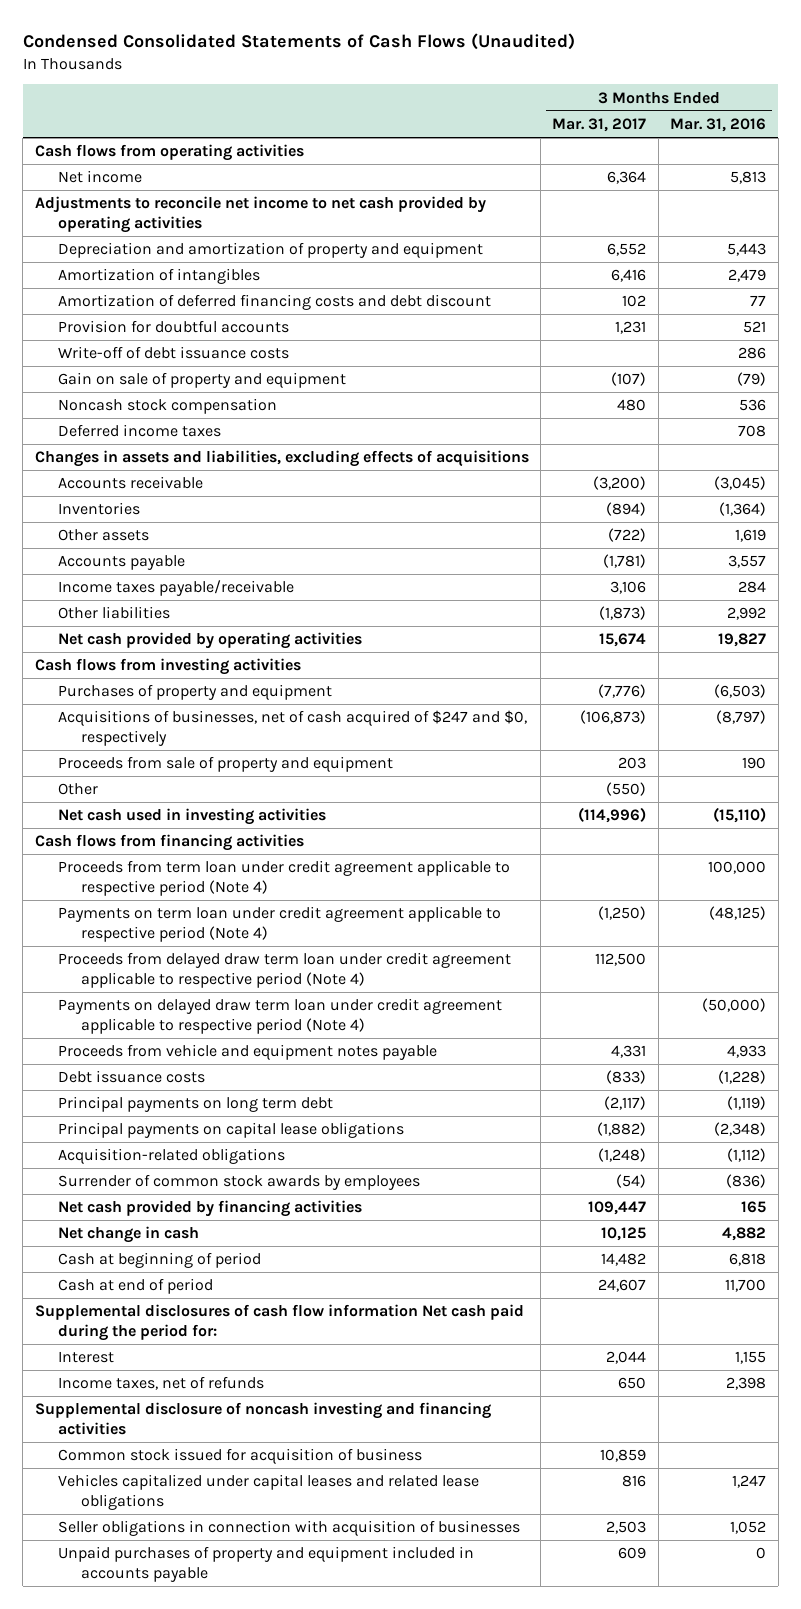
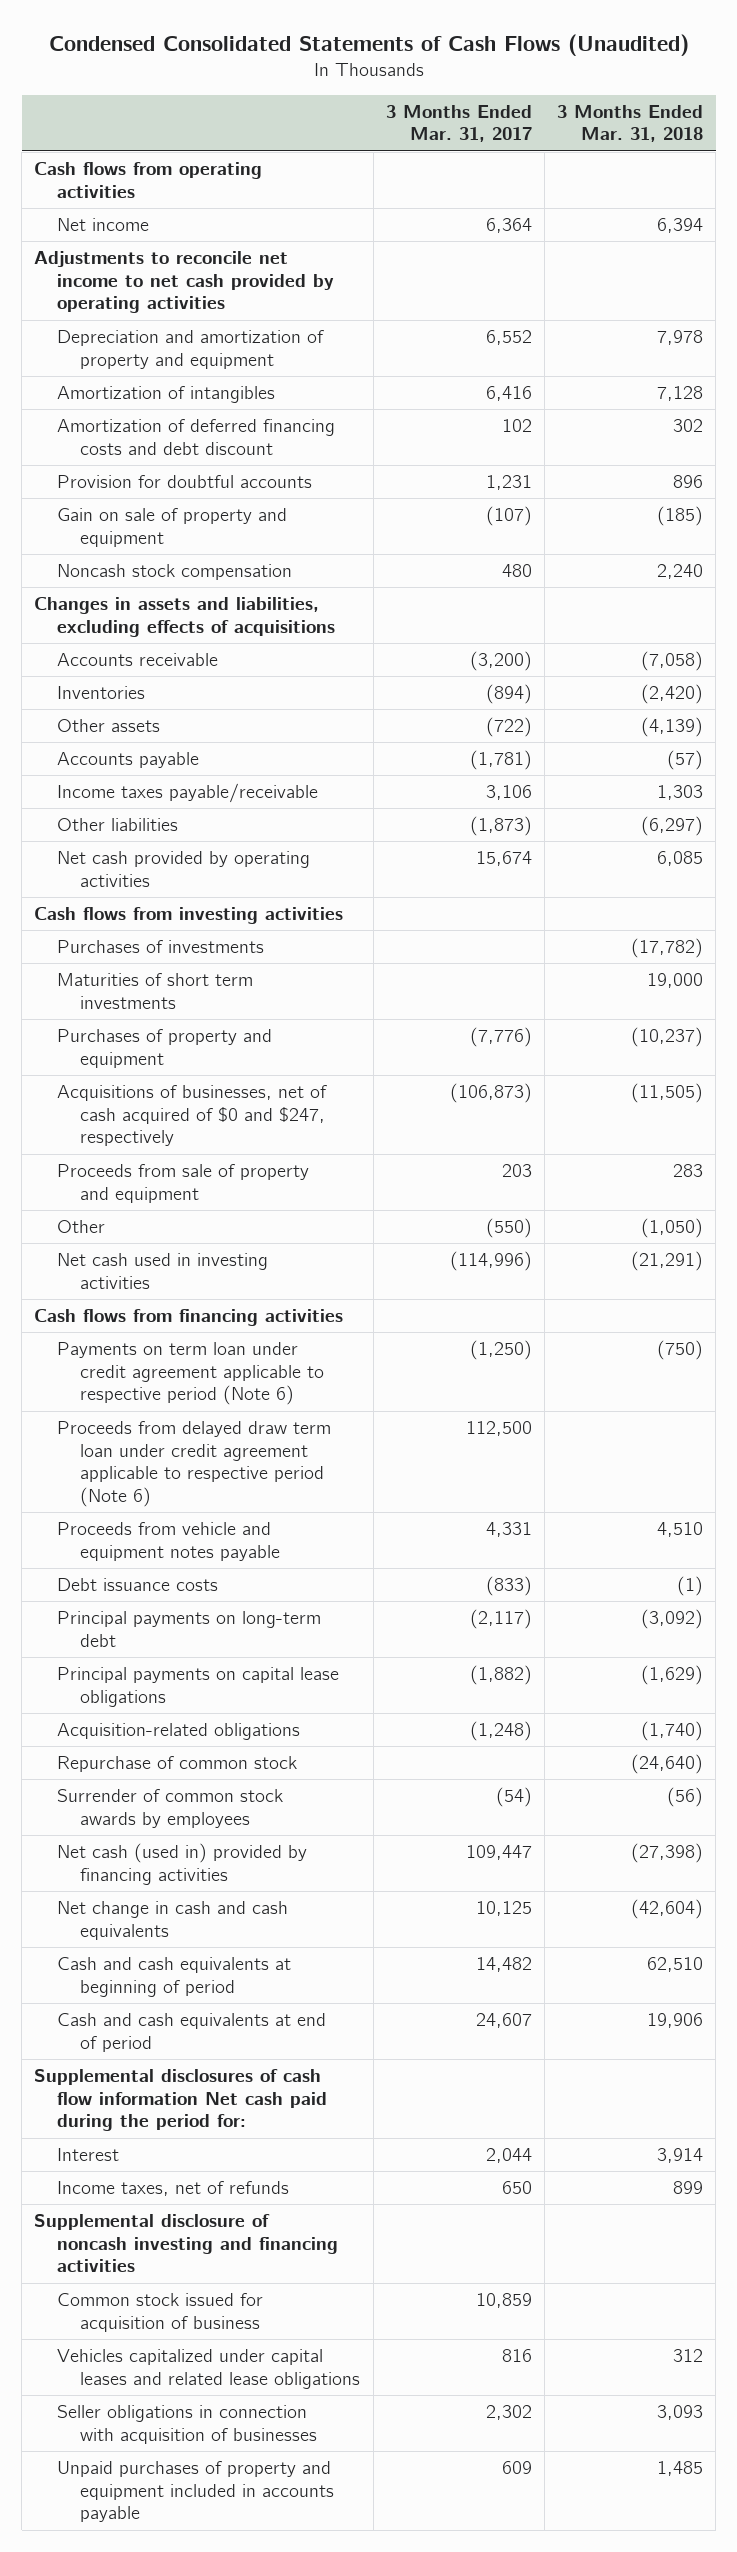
- | 3 Months Ended Mar. 31, 2017 | 3 Months Ended Mar. 31, 2016
+ | 3 Months Ended Mar. 31, 2017 | 3 Months Ended Mar. 31, 2018
- Write-off of debt issuance costs | | 286
- Deferred income taxes | | 708
+ Purchases of investments | | (17,782)
+ Maturities of short term investments | | 19,000
- Acquisitions of businesses, net of cash acquired of $247 and $0, respectively | (106,873) | (8,797)
+ Acquisitions of businesses, net of cash acquired of $0 and $247, respectively | (106,873) | (11,505)
- Proceeds from term loan under credit agreement applicable to respective period (Note 4) | | 100,000
- Payments on term loan under credit agreement applicable to respective period (Note 4) | (1,250) | (48,125)
- Proceeds from delayed draw term loan under credit agreement applicable to respective period (Note 4) | 112,500 |
- Payments on delayed draw term loan under credit agreement applicable to respective period (Note 4) | | (50,000)
+ Payments on term loan under credit agreement applicable to respective period (Note 6) | (1,250) | (750)
+ Proceeds from delayed draw term loan under credit agreement applicable to respective period (Note 6) | 112,500 |
- Principal payments on long term debt | (2,117) | (1,119)
+ Principal payments on long-term debt | (2,117) | (3,092)
+ Repurchase of common stock | | (24,640)
- Net cash provided by financing activities | 109,447 | 165
- Net change in cash | 10,125 | 4,882
- Cash at beginning of period | 14,482 | 6,818
- Cash at end of period | 24,607 | 11,700
+ Net cash (used in) provided by financing activities | 109,447 | (27,398)
+ Net change in cash and cash equivalents | 10,125 | (42,604)
+ Cash and cash equivalents at beginning of period | 14,482 | 62,510
+ Cash and cash equivalents at end of period | 24,607 | 19,906
- Seller obligations in connection with acquisition of businesses | 2,503 | 1,052
+ Seller obligations in connection with acquisition of businesses | 2,302 | 3,093

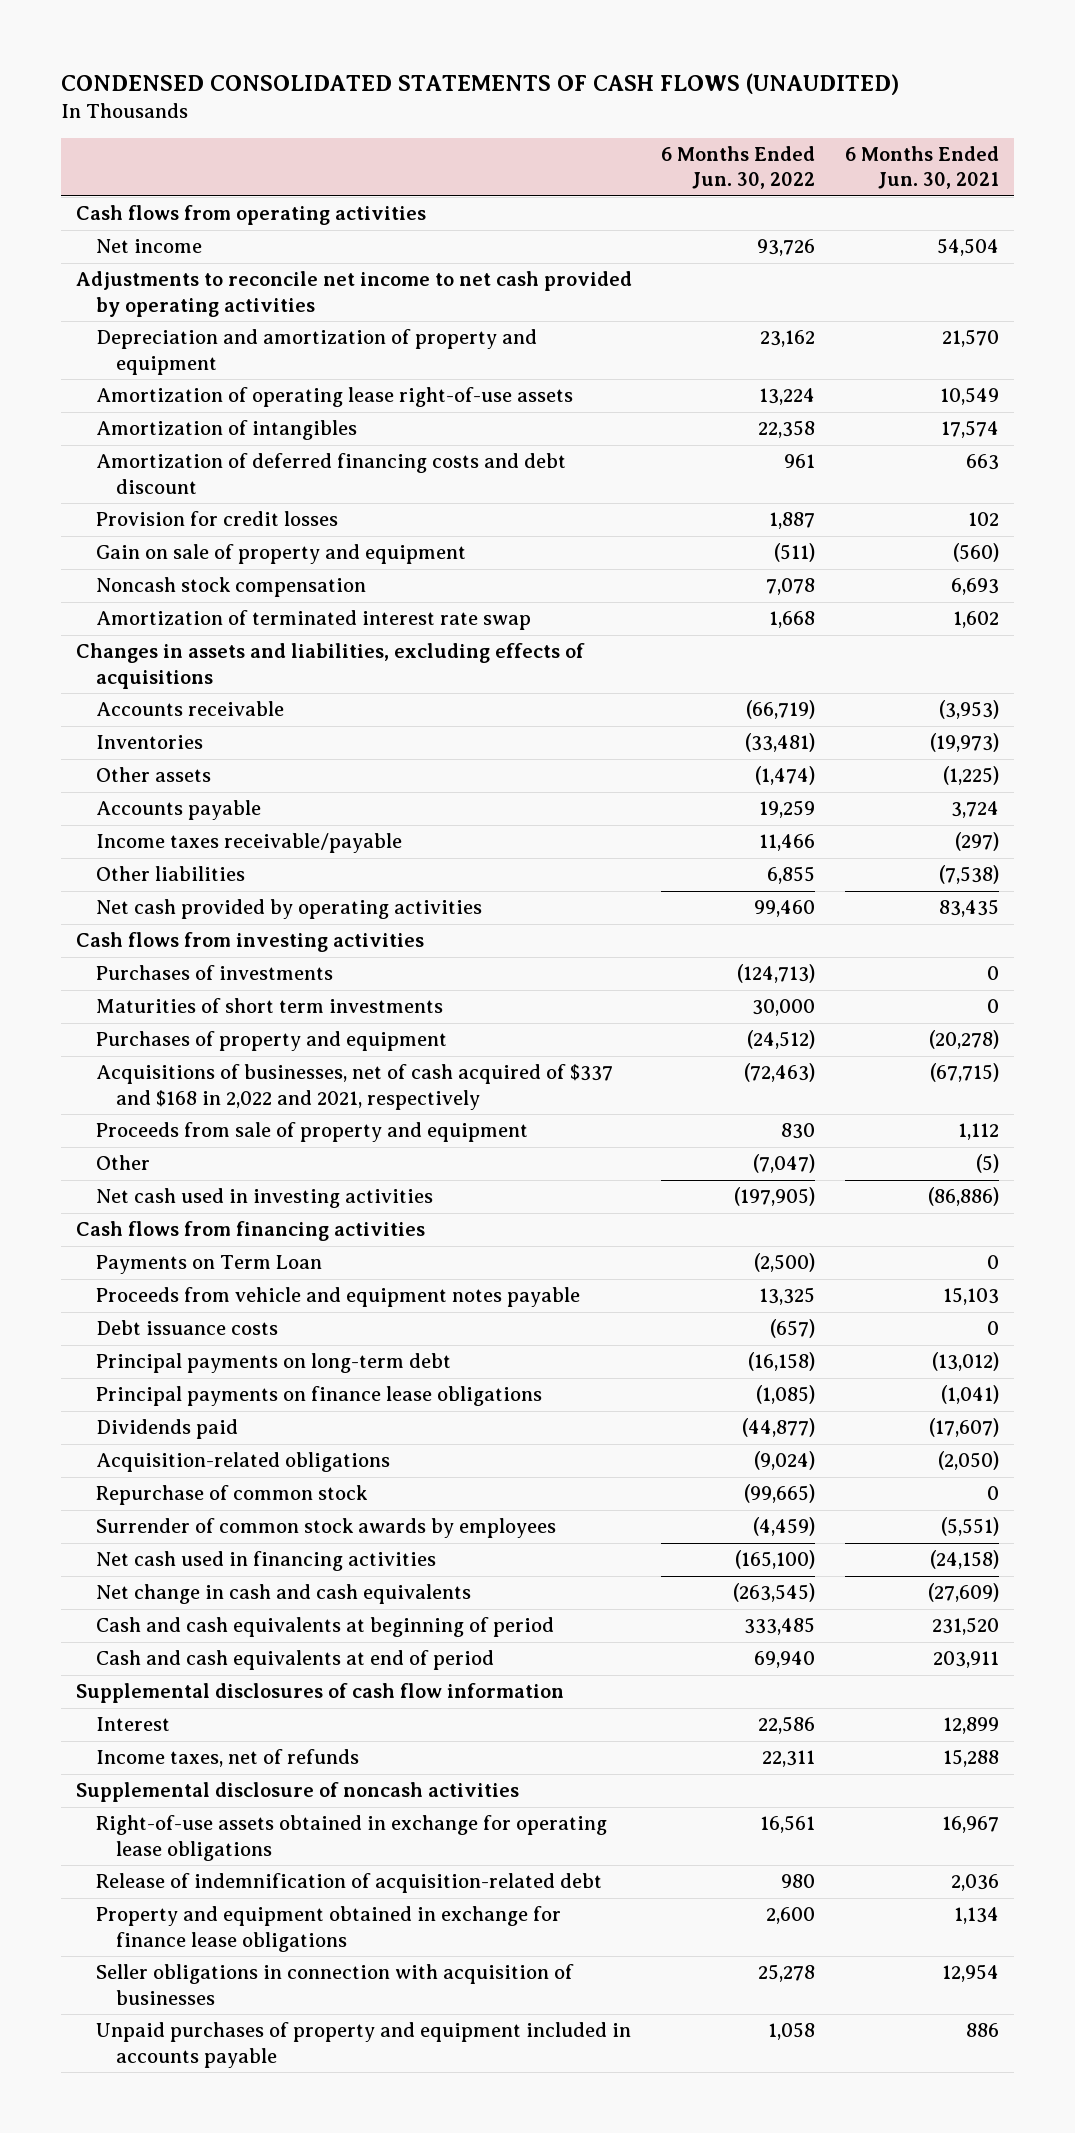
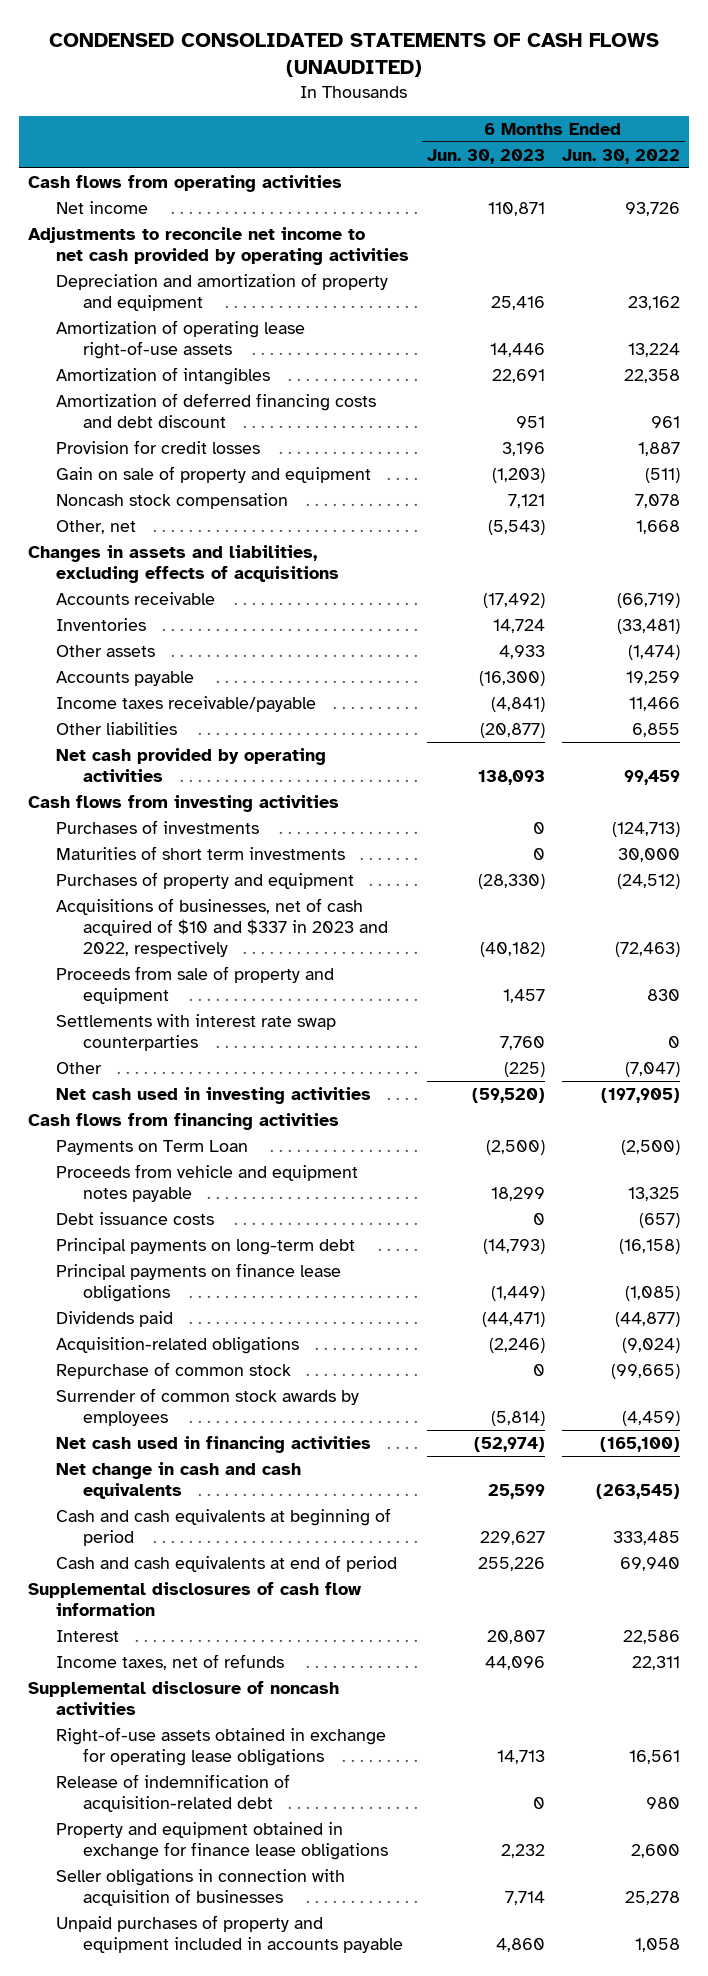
- | 6 Months Ended Jun. 30, 2022 | 6 Months Ended Jun. 30, 2021
+ | 6 Months Ended Jun. 30, 2023 | 6 Months Ended Jun. 30, 2022
- Amortization of terminated interest rate swap | 1,668 | 1,602
+ Other, net | (5,543) | 1,668
- Net cash provided by operating activities | 99,460 | 83,435
+ Net cash provided by operating activities | 138,093 | 99,459
- Acquisitions of businesses, net of cash acquired of $337 and $168 in 2,022 and 2021, respectively | (72,463) | (67,715)
+ Acquisitions of businesses, net of cash acquired of $10 and $337 in 2023 and 2022, respectively | (40,182) | (72,463)
+ Settlements with interest rate swap counterparties | 7,760 | 0

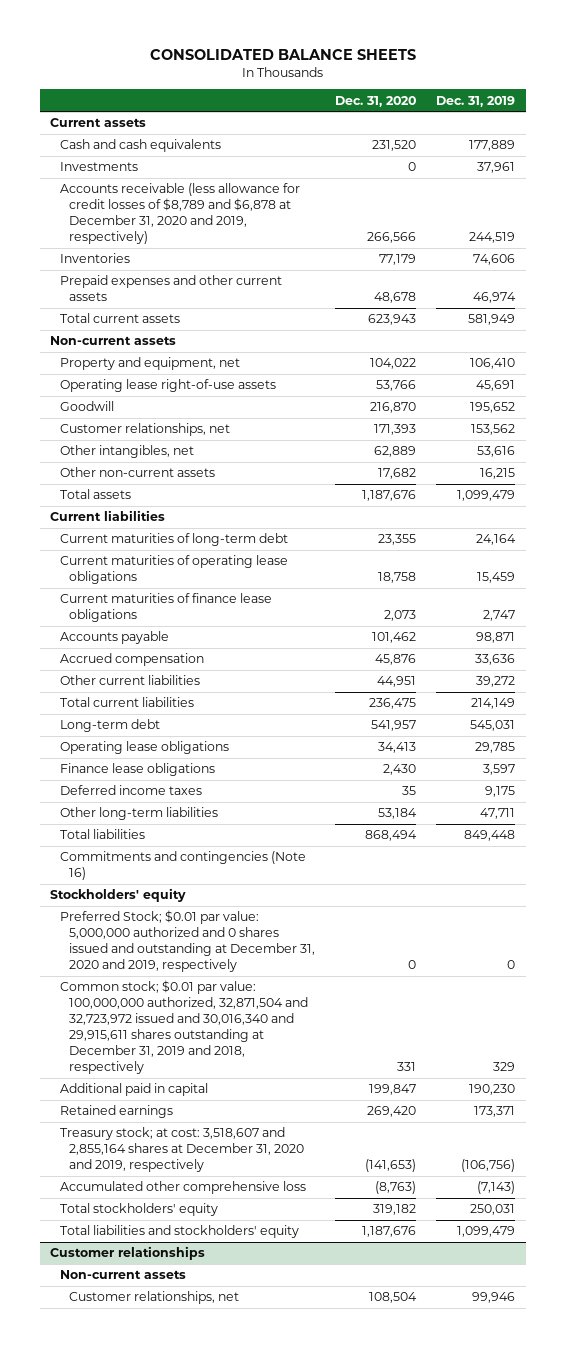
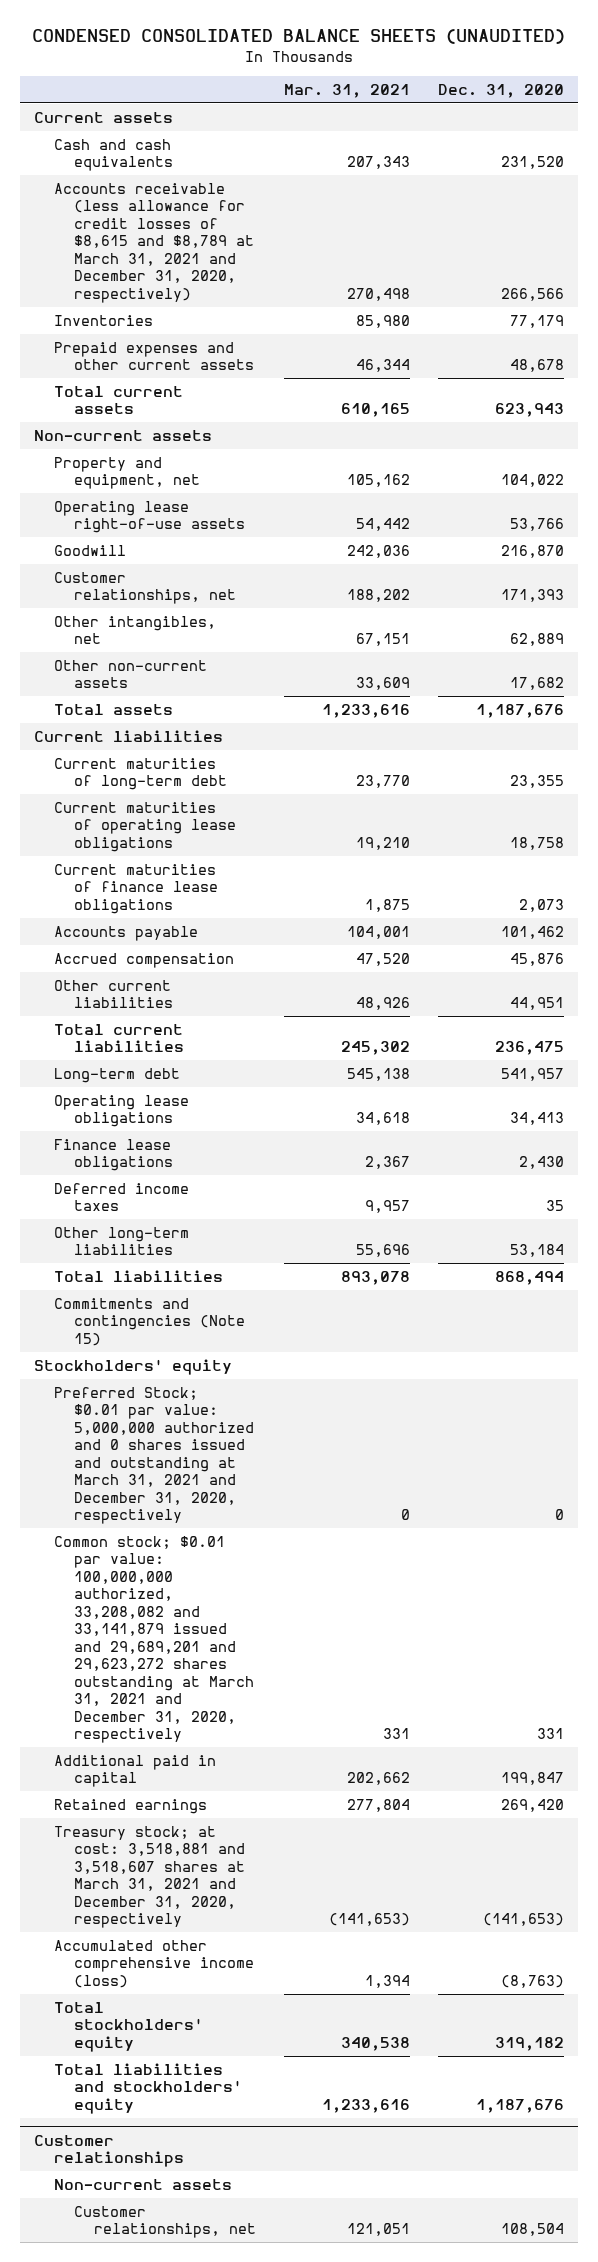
- CONSOLIDATED BALANCE SHEETS
+ CONDENSED CONSOLIDATED BALANCE SHEETS (UNAUDITED)
- | Dec. 31, 2020 | Dec. 31, 2019
+ | Mar. 31, 2021 | Dec. 31, 2020
- Investments | 0 | 37,961
- Accounts receivable (less allowance for credit losses of $8,789 and $6,878 at December 31, 2020 and 2019, respectively) | 266,566 | 244,519
+ Accounts receivable (less allowance for credit losses of $8,615 and $8,789 at March 31, 2021 and December 31, 2020, respectively) | 270,498 | 266,566
- Commitments and contingencies (Note 16)
+ Commitments and contingencies (Note 15)
- Preferred Stock; $0.01 par value: 5,000,000 authorized and 0 shares issued and outstanding at December 31, 2020 and 2019, respectively | 0 | 0
- Common stock; $0.01 par value: 100,000,000 authorized, 32,871,504 and 32,723,972 issued and 30,016,340 and 29,915,611 shares outstanding at December 31, 2019 and 2018, respectively | 331 | 329
+ Preferred Stock; $0.01 par value: 5,000,000 authorized and 0 shares issued and outstanding at March 31, 2021 and December 31, 2020, respectively | 0 | 0
+ Common stock; $0.01 par value: 100,000,000 authorized, 33,208,082 and 33,141,879 issued and 29,689,201 and 29,623,272 shares outstanding at March 31, 2021 and December 31, 2020, respectively | 331 | 331
- Treasury stock; at cost: 3,518,607 and 2,855,164 shares at December 31, 2020 and 2019, respectively | (141,653) | (106,756)
- Accumulated other comprehensive loss | (8,763) | (7,143)
+ Treasury stock; at cost: 3,518,881 and 3,518,607 shares at March 31, 2021 and December 31, 2020, respectively | (141,653) | (141,653)
+ Accumulated other comprehensive income (loss) | 1,394 | (8,763)

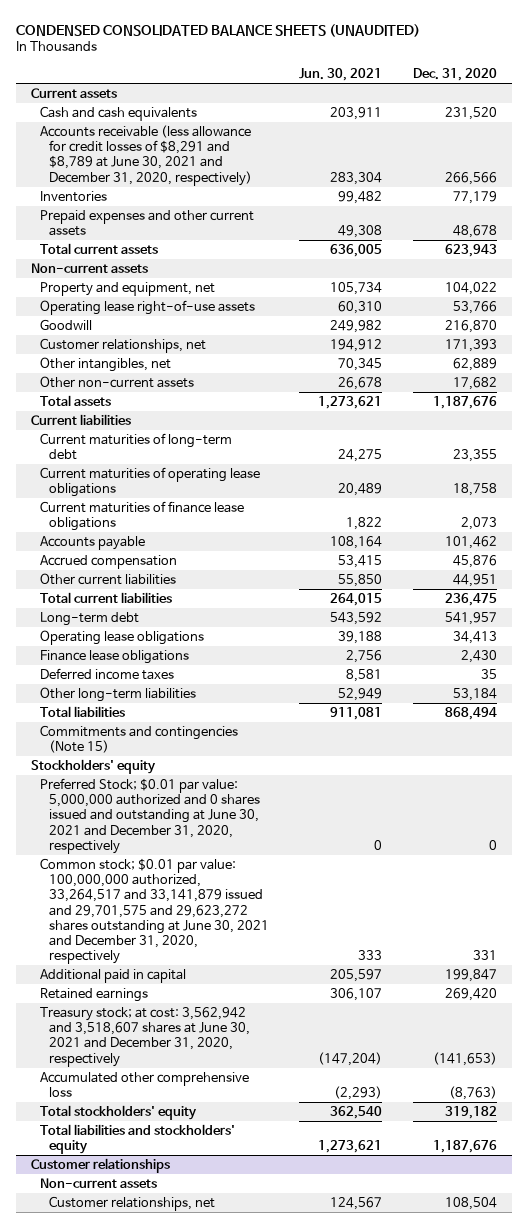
- | Mar. 31, 2021 | Dec. 31, 2020
+ | Jun. 30, 2021 | Dec. 31, 2020
- Accounts receivable (less allowance for credit losses of $8,615 and $8,789 at March 31, 2021 and December 31, 2020, respectively) | 270,498 | 266,566
+ Accounts receivable (less allowance for credit losses of $8,291 and $8,789 at June 30, 2021 and December 31, 2020, respectively) | 283,304 | 266,566
- Preferred Stock; $0.01 par value: 5,000,000 authorized and 0 shares issued and outstanding at March 31, 2021 and December 31, 2020, respectively | 0 | 0
- Common stock; $0.01 par value: 100,000,000 authorized, 33,208,082 and 33,141,879 issued and 29,689,201 and 29,623,272 shares outstanding at March 31, 2021 and December 31, 2020, respectively | 331 | 331
+ Preferred Stock; $0.01 par value: 5,000,000 authorized and 0 shares issued and outstanding at June 30, 2021 and December 31, 2020, respectively | 0 | 0
+ Common stock; $0.01 par value: 100,000,000 authorized, 33,264,517 and 33,141,879 issued and 29,701,575 and 29,623,272 shares outstanding at June 30, 2021 and December 31, 2020, respectively | 333 | 331
- Treasury stock; at cost: 3,518,881 and 3,518,607 shares at March 31, 2021 and December 31, 2020, respectively | (141,653) | (141,653)
- Accumulated other comprehensive income (loss) | 1,394 | (8,763)
+ Treasury stock; at cost: 3,562,942 and 3,518,607 shares at June 30, 2021 and December 31, 2020, respectively | (147,204) | (141,653)
+ Accumulated other comprehensive loss | (2,293) | (8,763)

